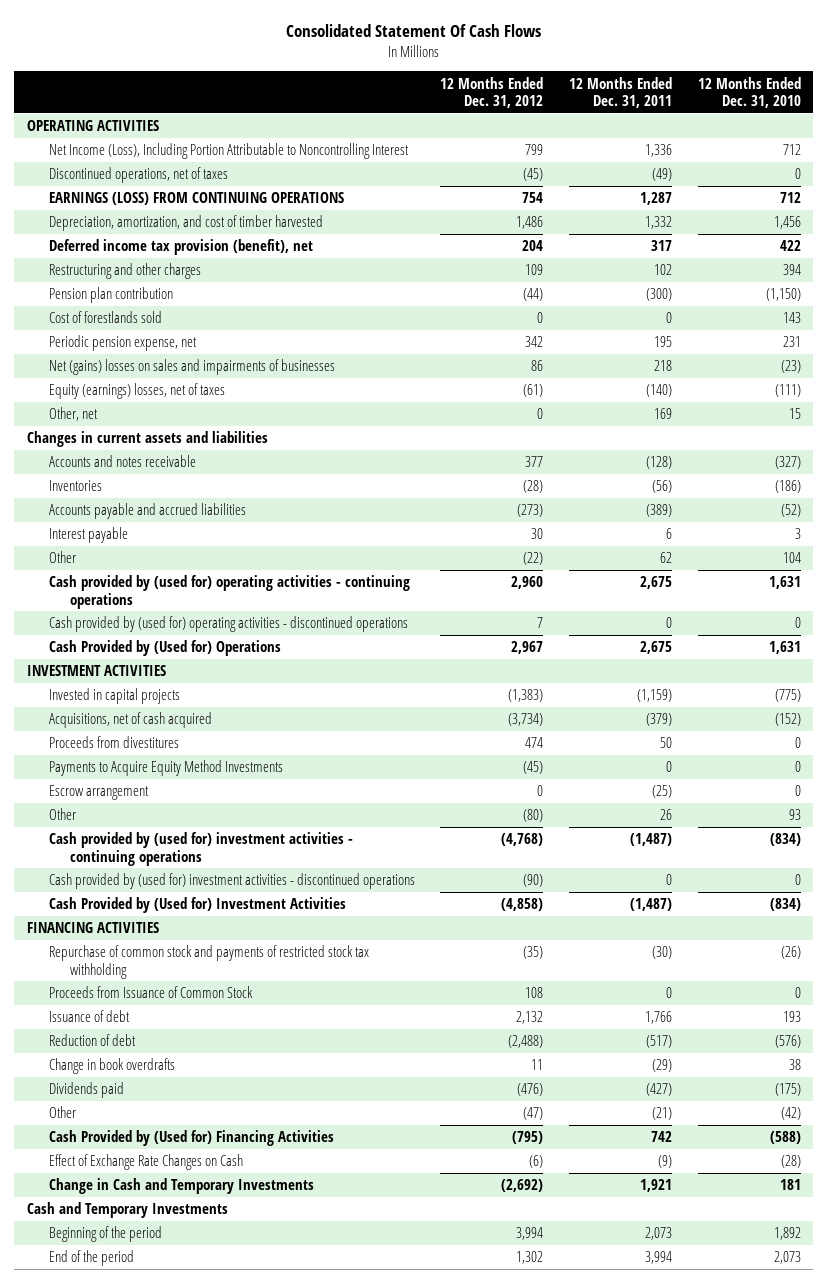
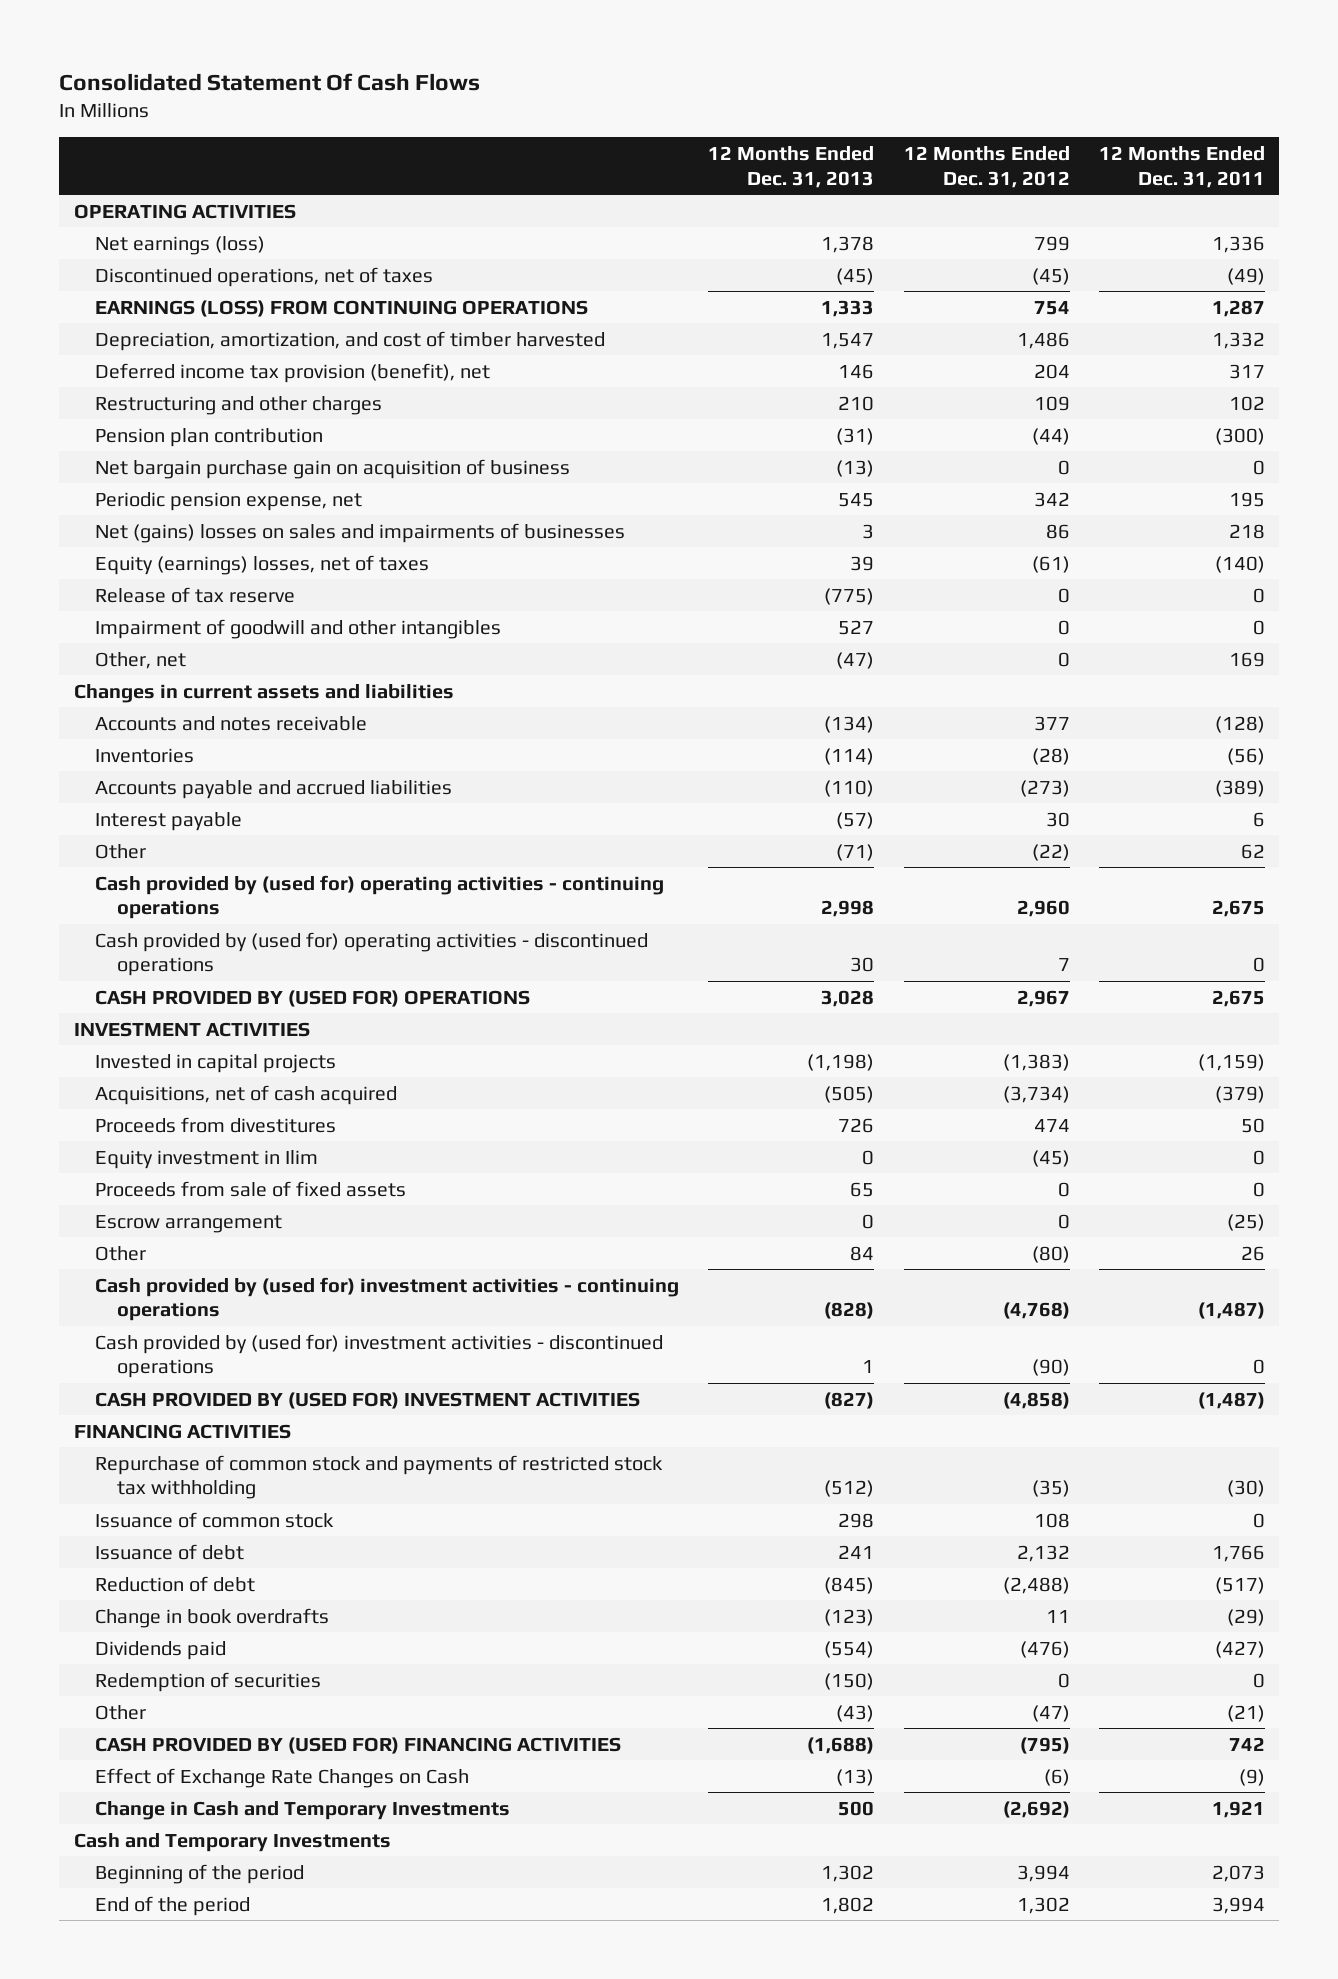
- | 12 Months Ended Dec. 31, 2012 | 12 Months Ended Dec. 31, 2011 | 12 Months Ended Dec. 31, 2010
+ | 12 Months Ended Dec. 31, 2013 | 12 Months Ended Dec. 31, 2012 | 12 Months Ended Dec. 31, 2011
- Net Income (Loss), Including Portion Attributable to Noncontrolling Interest | 799 | 1,336 | 712
+ Net earnings (loss) | 1,378 | 799 | 1,336
- Cost of forestlands sold | 0 | 0 | 143
+ Net bargain purchase gain on acquisition of business | (13) | 0 | 0
+ Release of tax reserve | (775) | 0 | 0
+ Impairment of goodwill and other intangibles | 527 | 0 | 0
- Cash Provided by (Used for) Operations | 2,967 | 2,675 | 1,631
+ CASH PROVIDED BY (USED FOR) OPERATIONS | 3,028 | 2,967 | 2,675
- Payments to Acquire Equity Method Investments | (45) | 0 | 0
+ Equity investment in Ilim | 0 | (45) | 0
+ Proceeds from sale of fixed assets | 65 | 0 | 0
- Cash Provided by (Used for) Investment Activities | (4,858) | (1,487) | (834)
+ CASH PROVIDED BY (USED FOR) INVESTMENT ACTIVITIES | (827) | (4,858) | (1,487)
- Proceeds from Issuance of Common Stock | 108 | 0 | 0
+ Issuance of common stock | 298 | 108 | 0
+ Redemption of securities | (150) | 0 | 0
- Cash Provided by (Used for) Financing Activities | (795) | 742 | (588)
+ CASH PROVIDED BY (USED FOR) FINANCING ACTIVITIES | (1,688) | (795) | 742

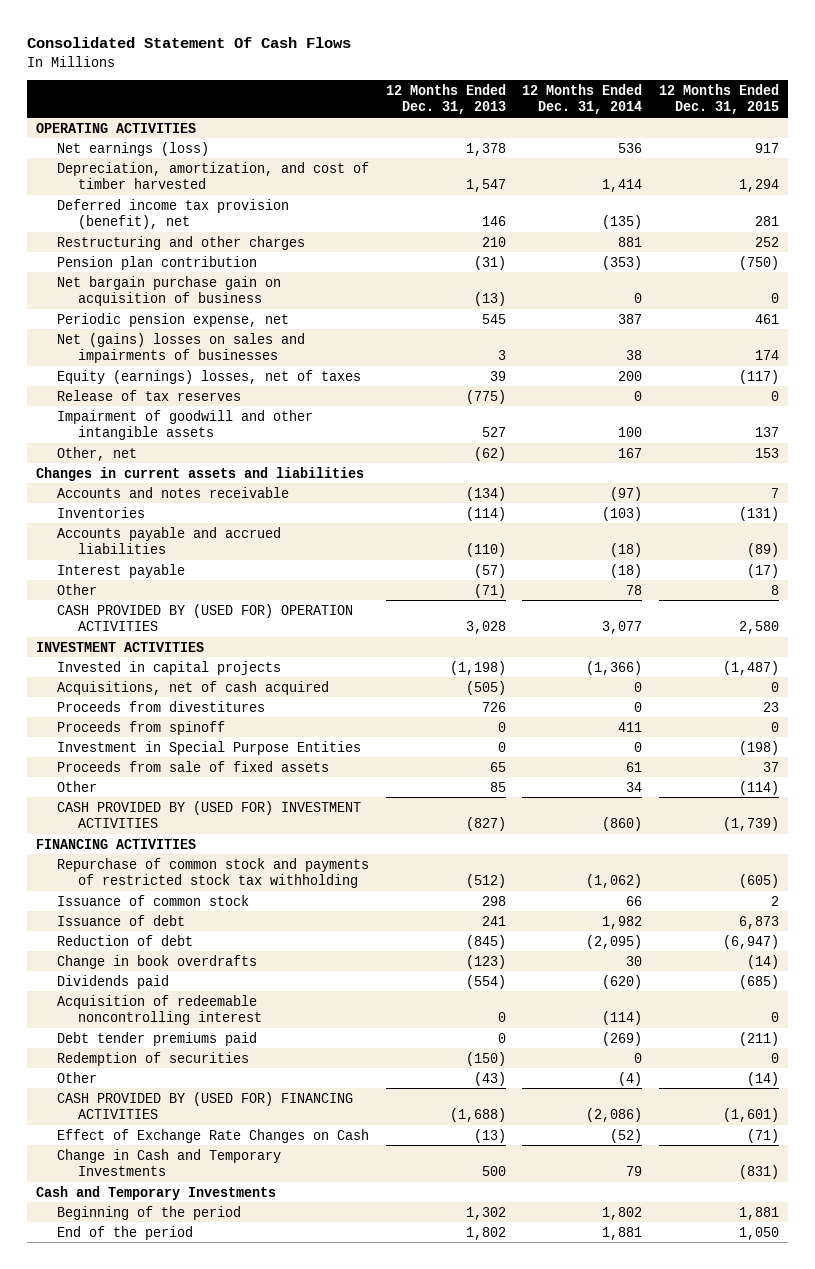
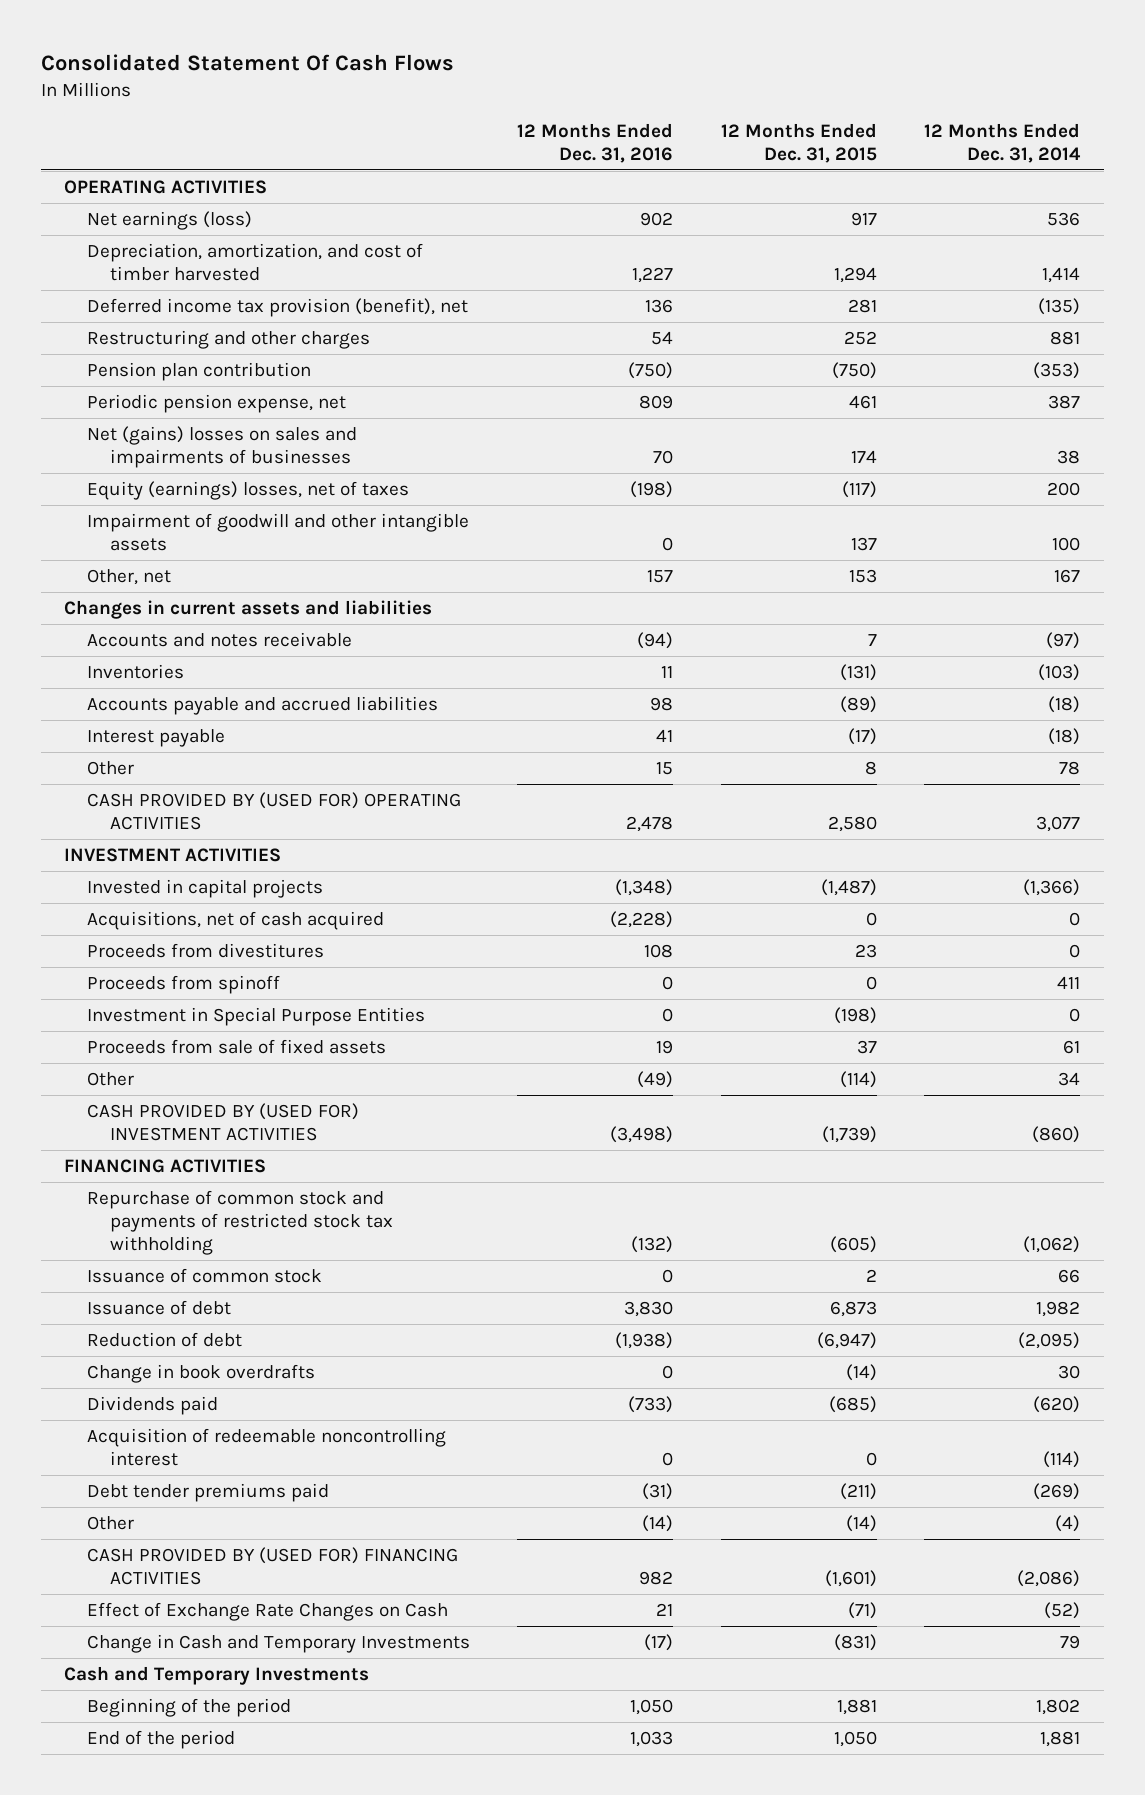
- | 12 Months Ended Dec. 31, 2013 | 12 Months Ended Dec. 31, 2014 | 12 Months Ended Dec. 31, 2015
+ | 12 Months Ended Dec. 31, 2016 | 12 Months Ended Dec. 31, 2015 | 12 Months Ended Dec. 31, 2014
- Net bargain purchase gain on acquisition of business | (13) | 0 | 0
- Release of tax reserves | (775) | 0 | 0
- CASH PROVIDED BY (USED FOR) OPERATION ACTIVITIES | 3,028 | 3,077 | 2,580
+ CASH PROVIDED BY (USED FOR) OPERATING ACTIVITIES | 2,478 | 2,580 | 3,077
- Redemption of securities | (150) | 0 | 0

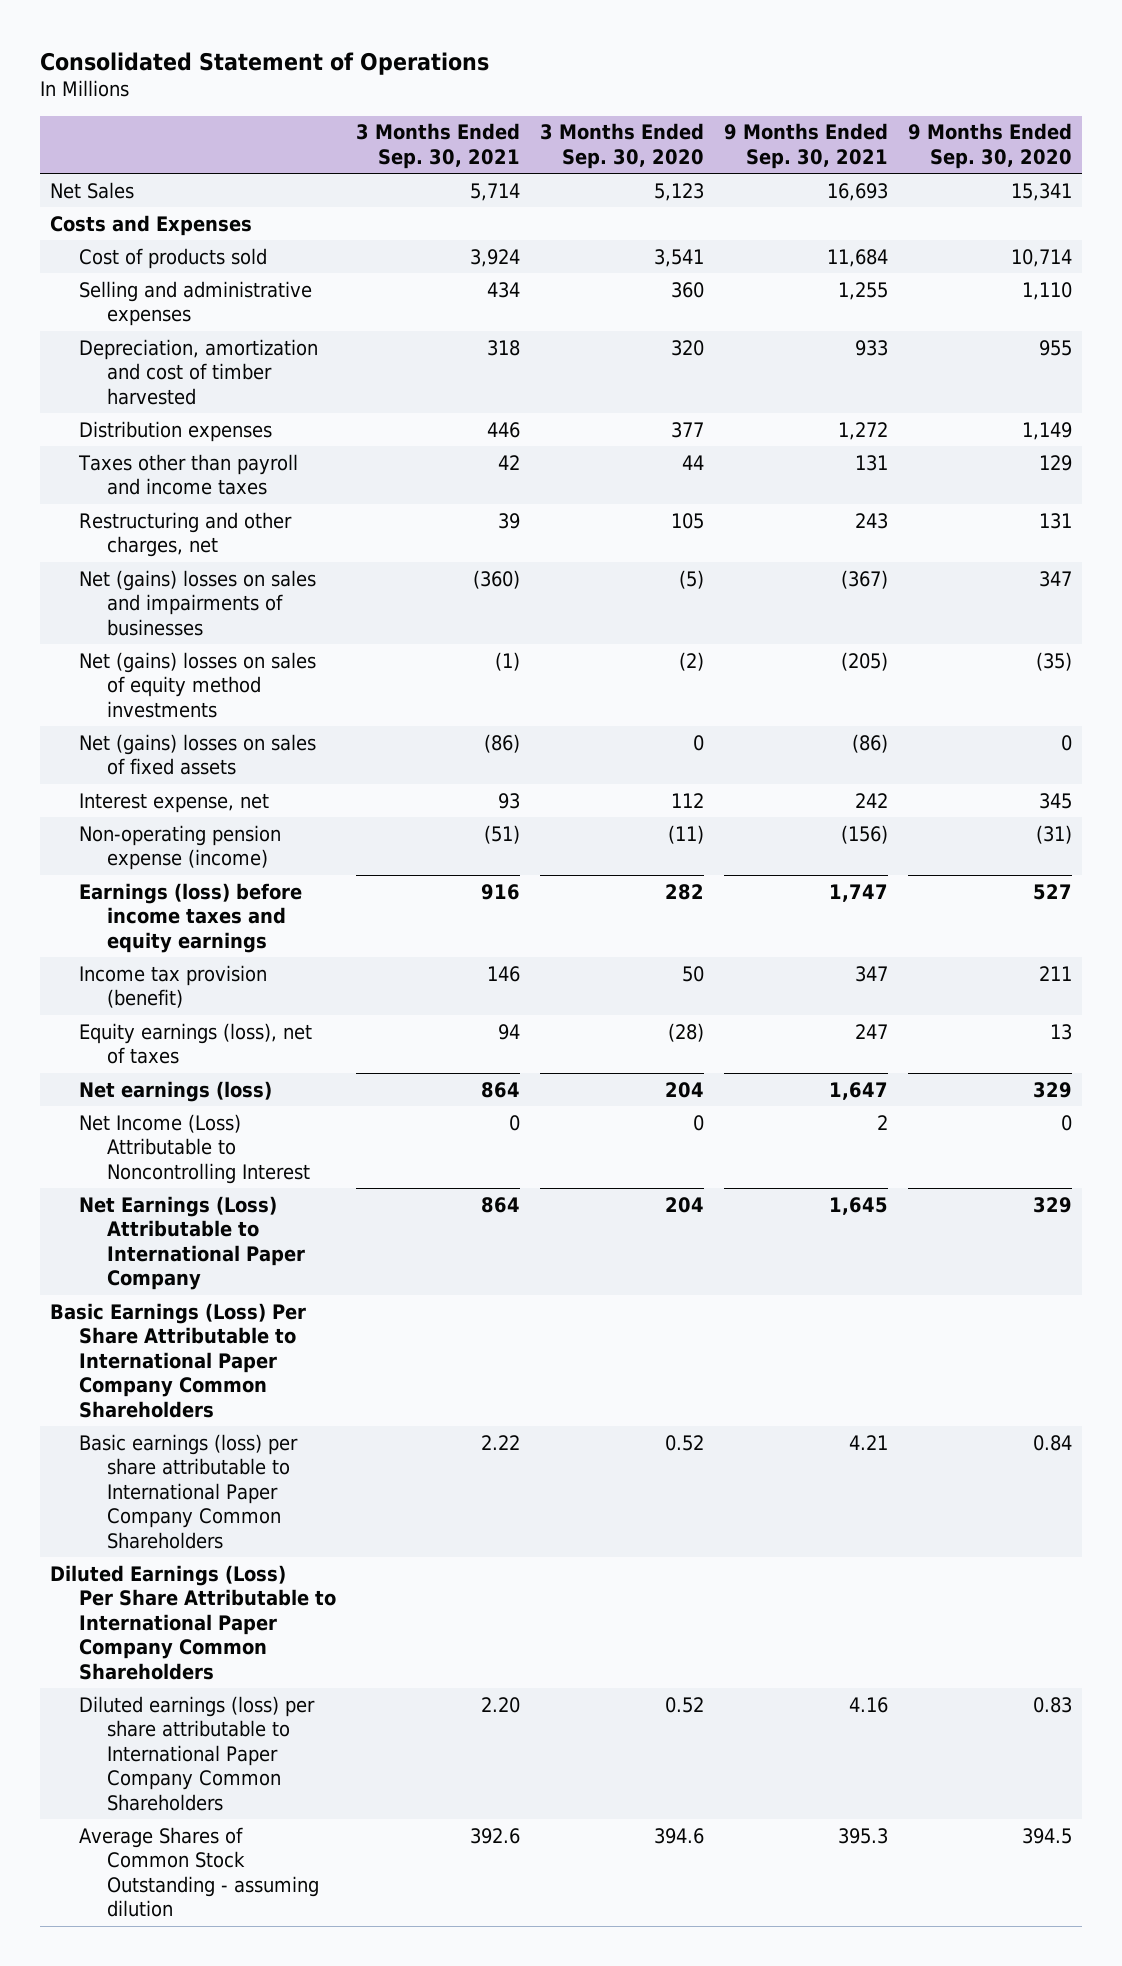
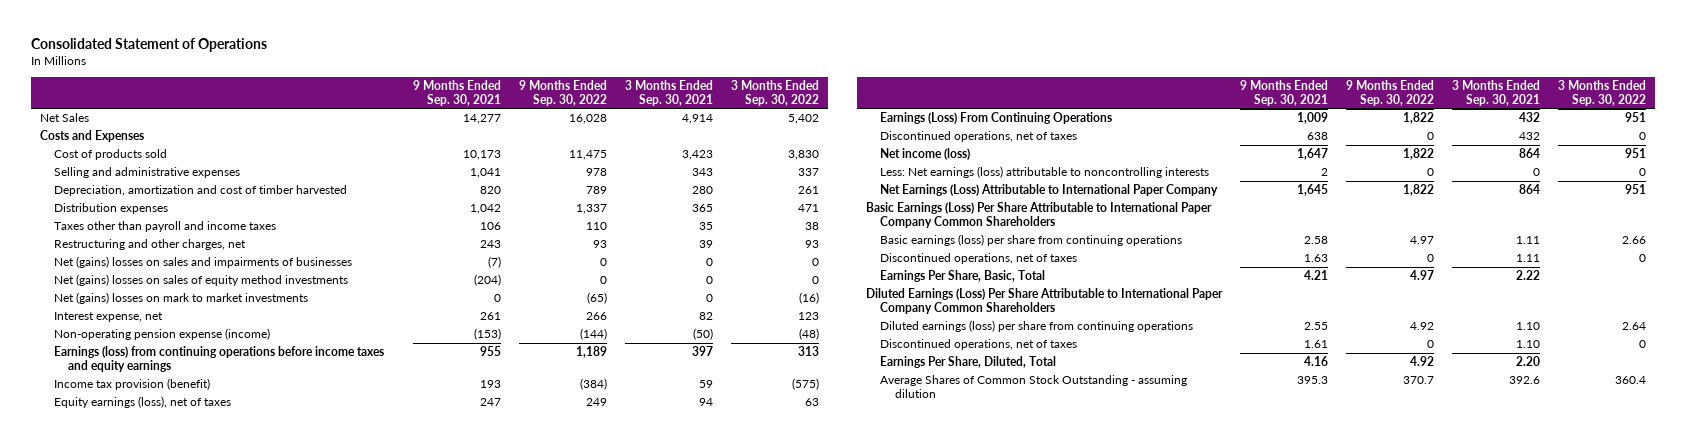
- | 3 Months Ended Sep. 30, 2021 | 3 Months Ended Sep. 30, 2020 | 9 Months Ended Sep. 30, 2021 | 9 Months Ended Sep. 30, 2020
+ | 9 Months Ended Sep. 30, 2021 | 9 Months Ended Sep. 30, 2022 | 3 Months Ended Sep. 30, 2021 | 3 Months Ended Sep. 30, 2022
- Net Sales | 5,714 | 5,123 | 16,693 | 15,341
+ Net Sales | 14,277 | 16,028 | 4,914 | 5,402
- Cost of products sold | 3,924 | 3,541 | 11,684 | 10,714
- Selling and administrative expenses | 434 | 360 | 1,255 | 1,110
- Depreciation, amortization and cost of timber harvested | 318 | 320 | 933 | 955
- Distribution expenses | 446 | 377 | 1,272 | 1,149
- Taxes other than payroll and income taxes | 42 | 44 | 131 | 129
+ Cost of products sold | 10,173 | 11,475 | 3,423 | 3,830
+ Selling and administrative expenses | 1,041 | 978 | 343 | 337
+ Depreciation, amortization and cost of timber harvested | 820 | 789 | 280 | 261
+ Distribution expenses | 1,042 | 1,337 | 365 | 471
+ Taxes other than payroll and income taxes | 106 | 110 | 35 | 38
- Net (gains) losses on sales and impairments of businesses | (360) | (5) | (367) | 347
- Net (gains) losses on sales of equity method investments | (1) | (2) | (205) | (35)
- Net (gains) losses on sales of fixed assets | (86) | 0 | (86) | 0
- Interest expense, net | 93 | 112 | 242 | 345
- Non-operating pension expense (income) | (51) | (11) | (156) | (31)
- Earnings (loss) before income taxes and equity earnings | 916 | 282 | 1,747 | 527
- Income tax provision (benefit) | 146 | 50 | 347 | 211
+ Net (gains) losses on sales and impairments of businesses | (7) | 0 | 0 | 0
+ Net (gains) losses on sales of equity method investments | (204) | 0 | 0 | 0
+ Net (gains) losses on mark to market investments | 0 | (65) | 0 | (16)
+ Interest expense, net | 261 | 266 | 82 | 123
+ Non-operating pension expense (income) | (153) | (144) | (50) | (48)
+ Earnings (loss) from continuing operations before income taxes and equity earnings | 955 | 1,189 | 397 | 313
+ Income tax provision (benefit) | 193 | (384) | 59 | (575)
- Net earnings (loss) | 864 | 204 | 1,647 | 329
- Net Income (Loss) Attributable to Noncontrolling Interest | 0 | 0 | 2 | 0
+ Earnings (Loss) From Continuing Operations | 1,009 | 1,822 | 432 | 951
+ Discontinued operations, net of taxes | 638 | 0 | 432 | 0
+ Net income (loss) | 1,647 | 1,822 | 864 | 951
+ Less: Net earnings (loss) attributable to noncontrolling interests | 2 | 0 | 0 | 0
- Basic earnings (loss) per share attributable to International Paper Company Common Shareholders | 2.22 | 0.52 | 4.21 | 0.84
+ Basic earnings (loss) per share from continuing operations | 2.58 | 4.97 | 1.11 | 2.66
+ Discontinued operations, net of taxes | 1.63 | 0 | 1.11 | 0
+ Earnings Per Share, Basic, Total | 4.21 | 4.97 | 2.22 |
- Diluted earnings (loss) per share attributable to International Paper Company Common Shareholders | 2.20 | 0.52 | 4.16 | 0.83
+ Diluted earnings (loss) per share from continuing operations | 2.55 | 4.92 | 1.10 | 2.64
+ Discontinued operations, net of taxes | 1.61 | 0 | 1.10 | 0
+ Earnings Per Share, Diluted, Total | 4.16 | 4.92 | 2.20 |

